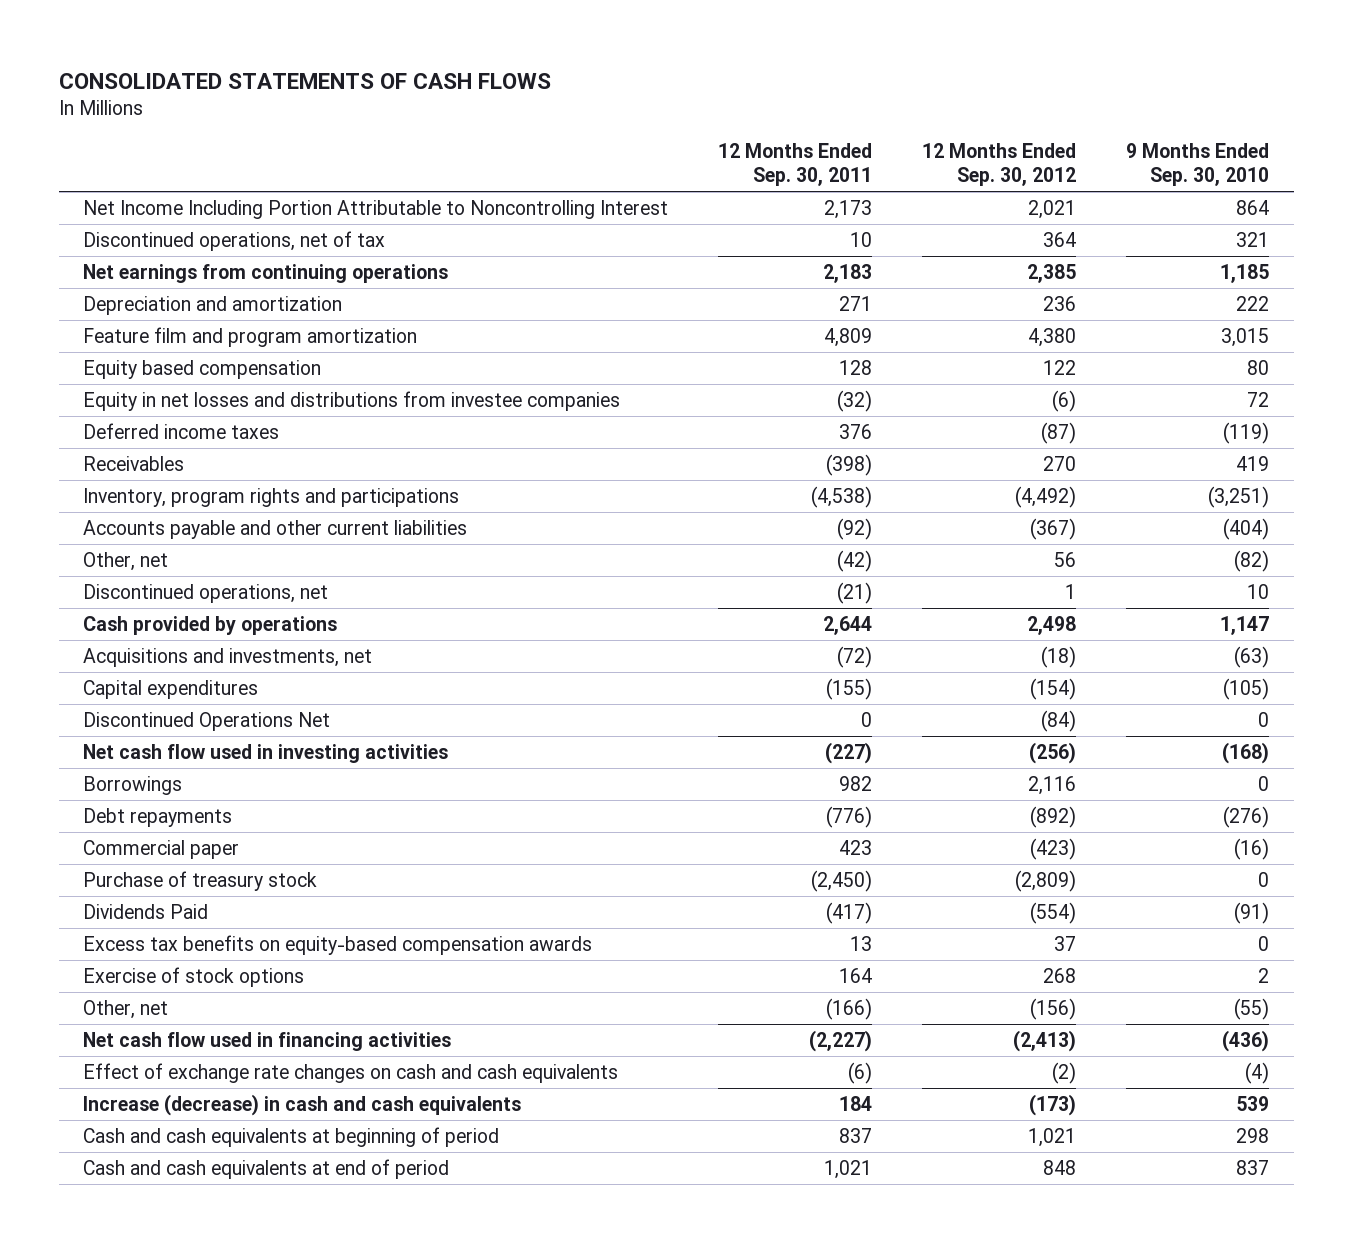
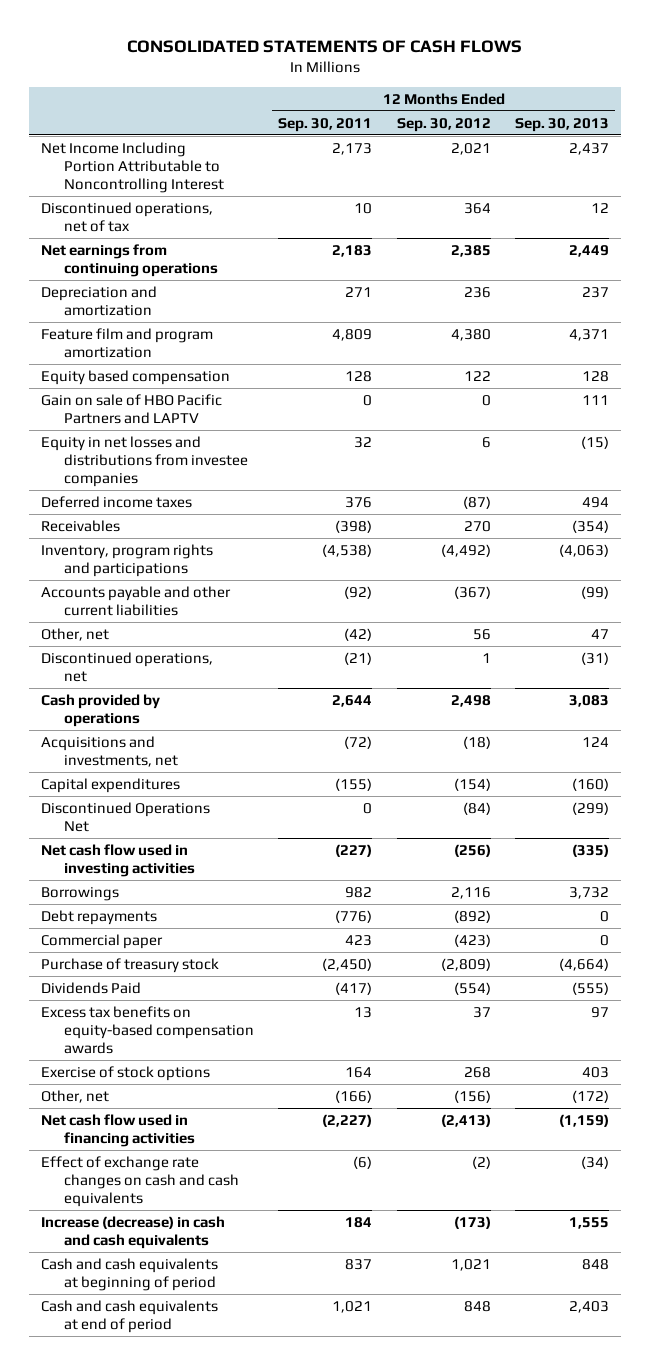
- | 12 Months Ended Sep. 30, 2011 | 12 Months Ended Sep. 30, 2012 | 9 Months Ended Sep. 30, 2010
+ | 12 Months Ended Sep. 30, 2011 | 12 Months Ended Sep. 30, 2012 | 12 Months Ended Sep. 30, 2013
- Equity in net losses and distributions from investee companies | (32) | (6) | 72
+ Gain on sale of HBO Pacific Partners and LAPTV | 0 | 0 | 111
+ Equity in net losses and distributions from investee companies | 32 | 6 | (15)

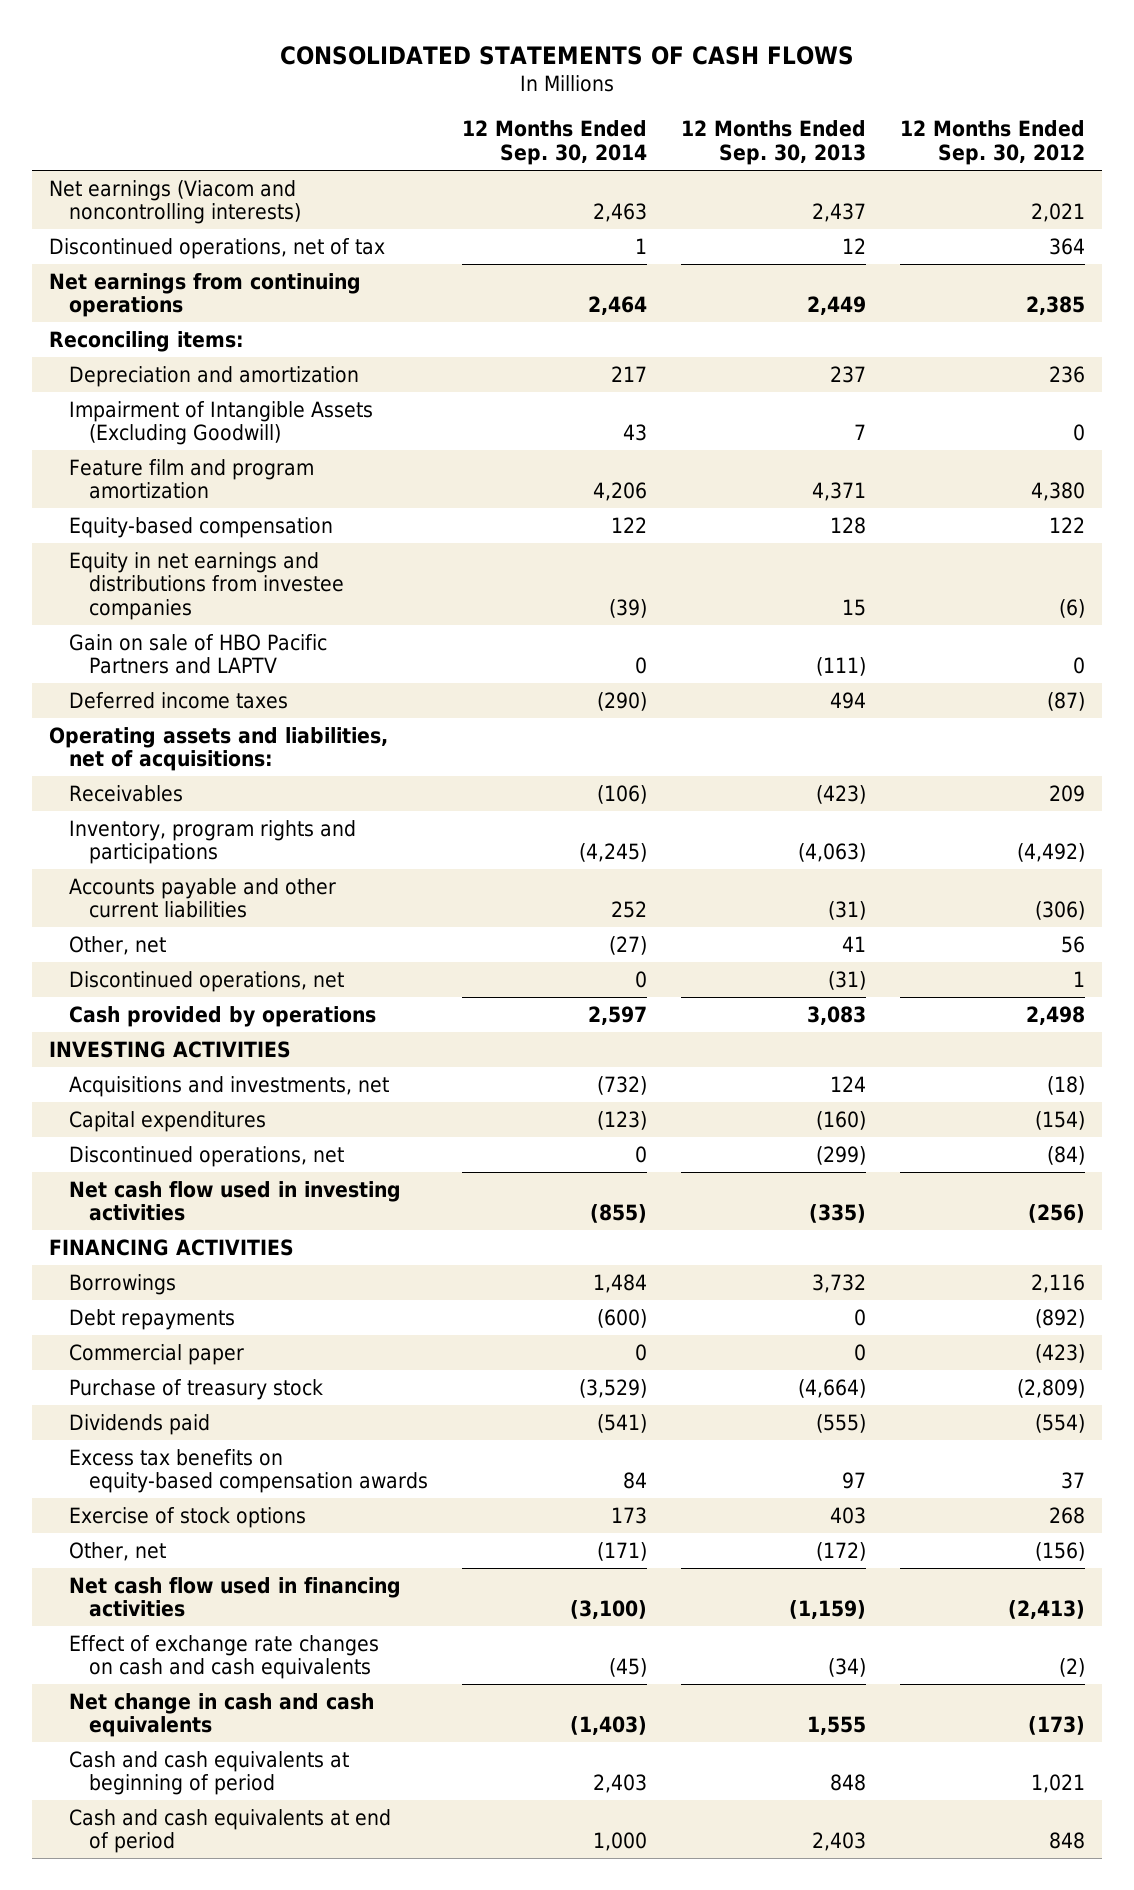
- | 12 Months Ended Sep. 30, 2011 | 12 Months Ended Sep. 30, 2012 | 12 Months Ended Sep. 30, 2013
+ | 12 Months Ended Sep. 30, 2014 | 12 Months Ended Sep. 30, 2013 | 12 Months Ended Sep. 30, 2012
- Net Income Including Portion Attributable to Noncontrolling Interest | 2,173 | 2,021 | 2,437
+ Net earnings (Viacom and noncontrolling interests) | 2,463 | 2,437 | 2,021
+ Reconciling items:
+ Impairment of Intangible Assets (Excluding Goodwill) | 43 | 7 | 0
- Equity based compensation | 128 | 122 | 128
- Gain on sale of HBO Pacific Partners and LAPTV | 0 | 0 | 111
- Equity in net losses and distributions from investee companies | 32 | 6 | (15)
+ Equity-based compensation | 122 | 128 | 122
+ Equity in net earnings and distributions from investee companies | (39) | 15 | (6)
+ Gain on sale of HBO Pacific Partners and LAPTV | 0 | (111) | 0
- Receivables | (398) | 270 | (354)
+ Operating assets and liabilities, net of acquisitions:
+ Receivables | (106) | (423) | 209
- Accounts payable and other current liabilities | (92) | (367) | (99)
- Other, net | (42) | 56 | 47
+ Accounts payable and other current liabilities | 252 | (31) | (306)
+ Other, net | (27) | 41 | 56
+ INVESTING ACTIVITIES
- Discontinued Operations Net | 0 | (84) | (299)
+ Discontinued operations, net | 0 | (299) | (84)
+ FINANCING ACTIVITIES
- Dividends Paid | (417) | (554) | (555)
+ Dividends paid | (541) | (555) | (554)
- Increase (decrease) in cash and cash equivalents | 184 | (173) | 1,555
+ Net change in cash and cash equivalents | (1,403) | 1,555 | (173)

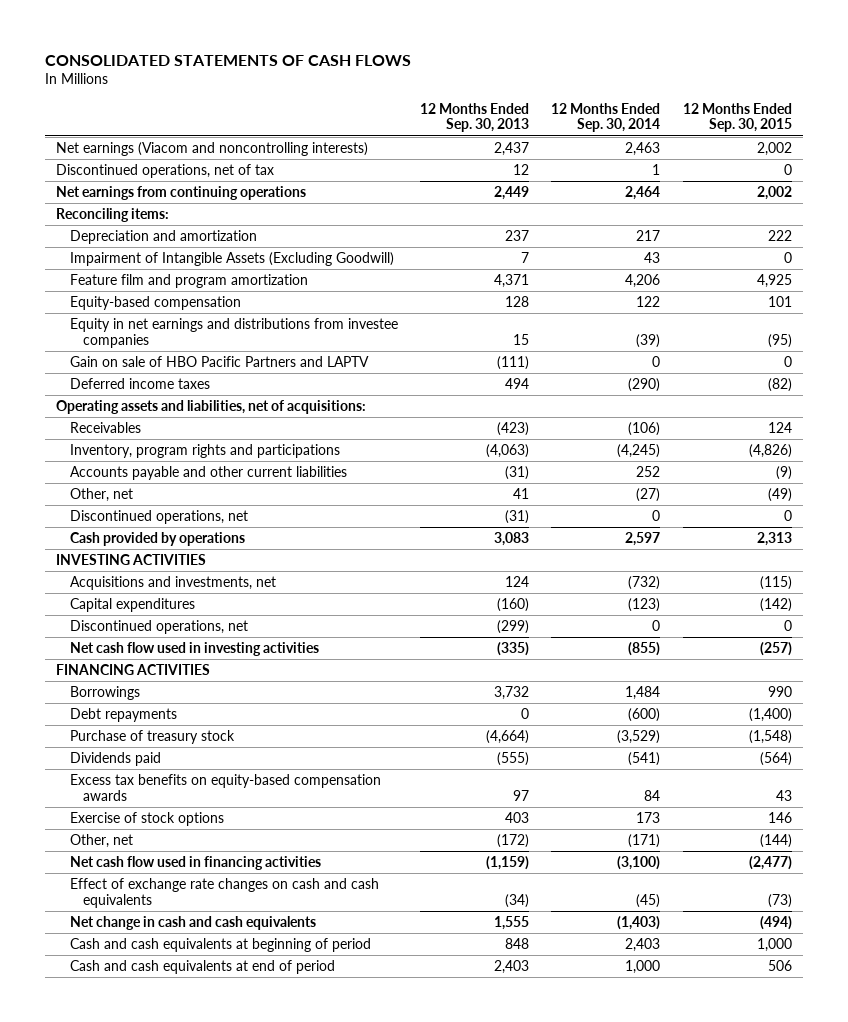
- | 12 Months Ended Sep. 30, 2014 | 12 Months Ended Sep. 30, 2013 | 12 Months Ended Sep. 30, 2012
+ | 12 Months Ended Sep. 30, 2013 | 12 Months Ended Sep. 30, 2014 | 12 Months Ended Sep. 30, 2015
- Commercial paper | 0 | 0 | (423)

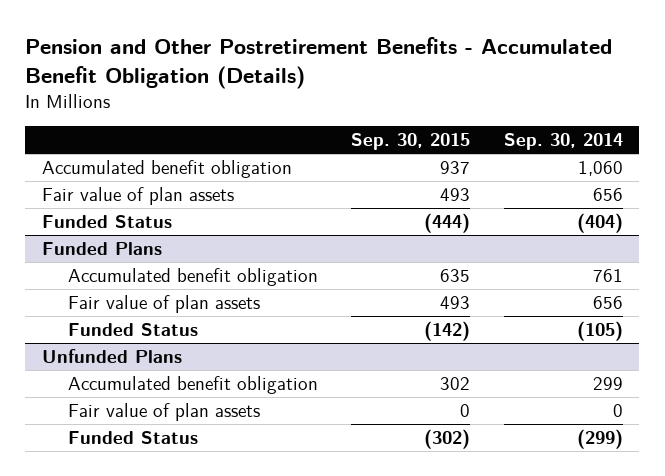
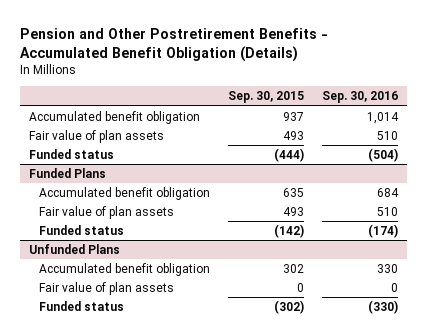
- | Sep. 30, 2015 | Sep. 30, 2014
+ | Sep. 30, 2015 | Sep. 30, 2016
- Funded Status | (444) | (404)
+ Funded status | (444) | (504)
@ Funded Plans
- Funded Status | (142) | (105)
+ Funded status | (142) | (174)
@ Unfunded Plans
- Funded Status | (302) | (299)
+ Funded status | (302) | (330)

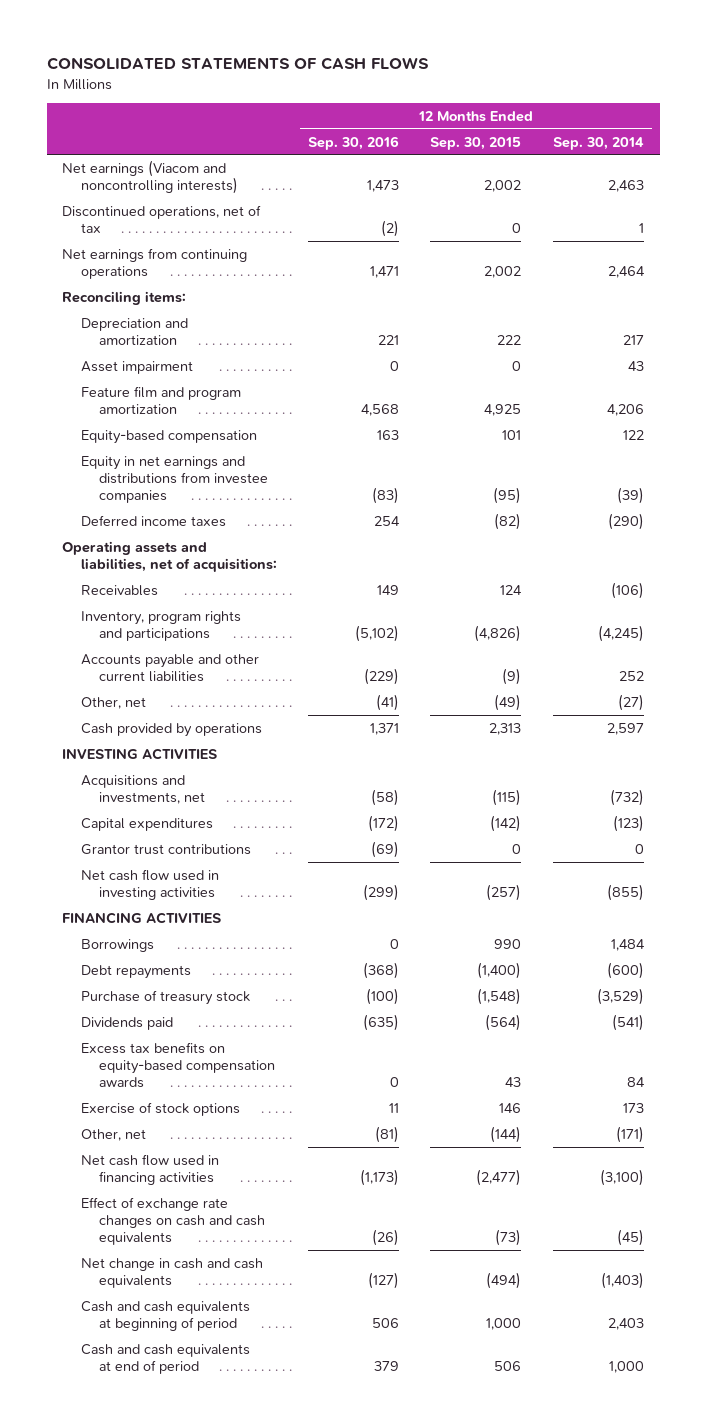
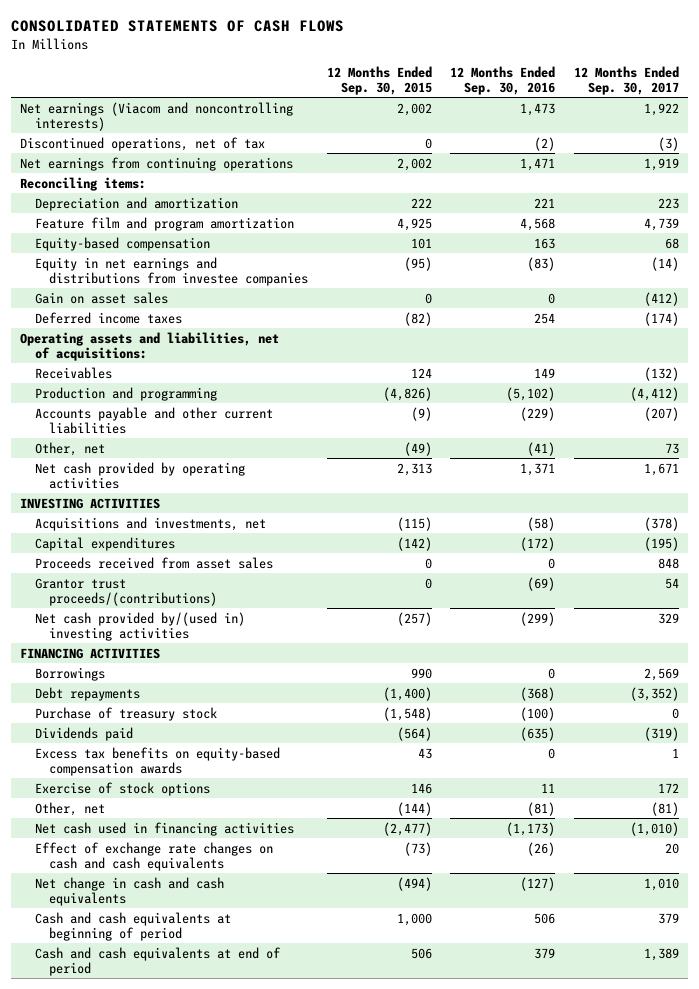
- | 12 Months Ended Sep. 30, 2016 | 12 Months Ended Sep. 30, 2015 | 12 Months Ended Sep. 30, 2014
+ | 12 Months Ended Sep. 30, 2015 | 12 Months Ended Sep. 30, 2016 | 12 Months Ended Sep. 30, 2017
- Asset impairment | 0 | 0 | 43
+ Gain on asset sales | 0 | 0 | (412)
- Inventory, program rights and participations | (5,102) | (4,826) | (4,245)
+ Production and programming | (4,826) | (5,102) | (4,412)
- Cash provided by operations | 1,371 | 2,313 | 2,597
+ Net cash provided by operating activities | 2,313 | 1,371 | 1,671
- Grantor trust contributions | (69) | 0 | 0
- Net cash flow used in investing activities | (299) | (257) | (855)
+ Proceeds received from asset sales | 0 | 0 | 848
+ Grantor trust proceeds/(contributions) | 0 | (69) | 54
+ Net cash provided by/(used in) investing activities | (257) | (299) | 329
- Net cash flow used in financing activities | (1,173) | (2,477) | (3,100)
+ Net cash used in financing activities | (2,477) | (1,173) | (1,010)

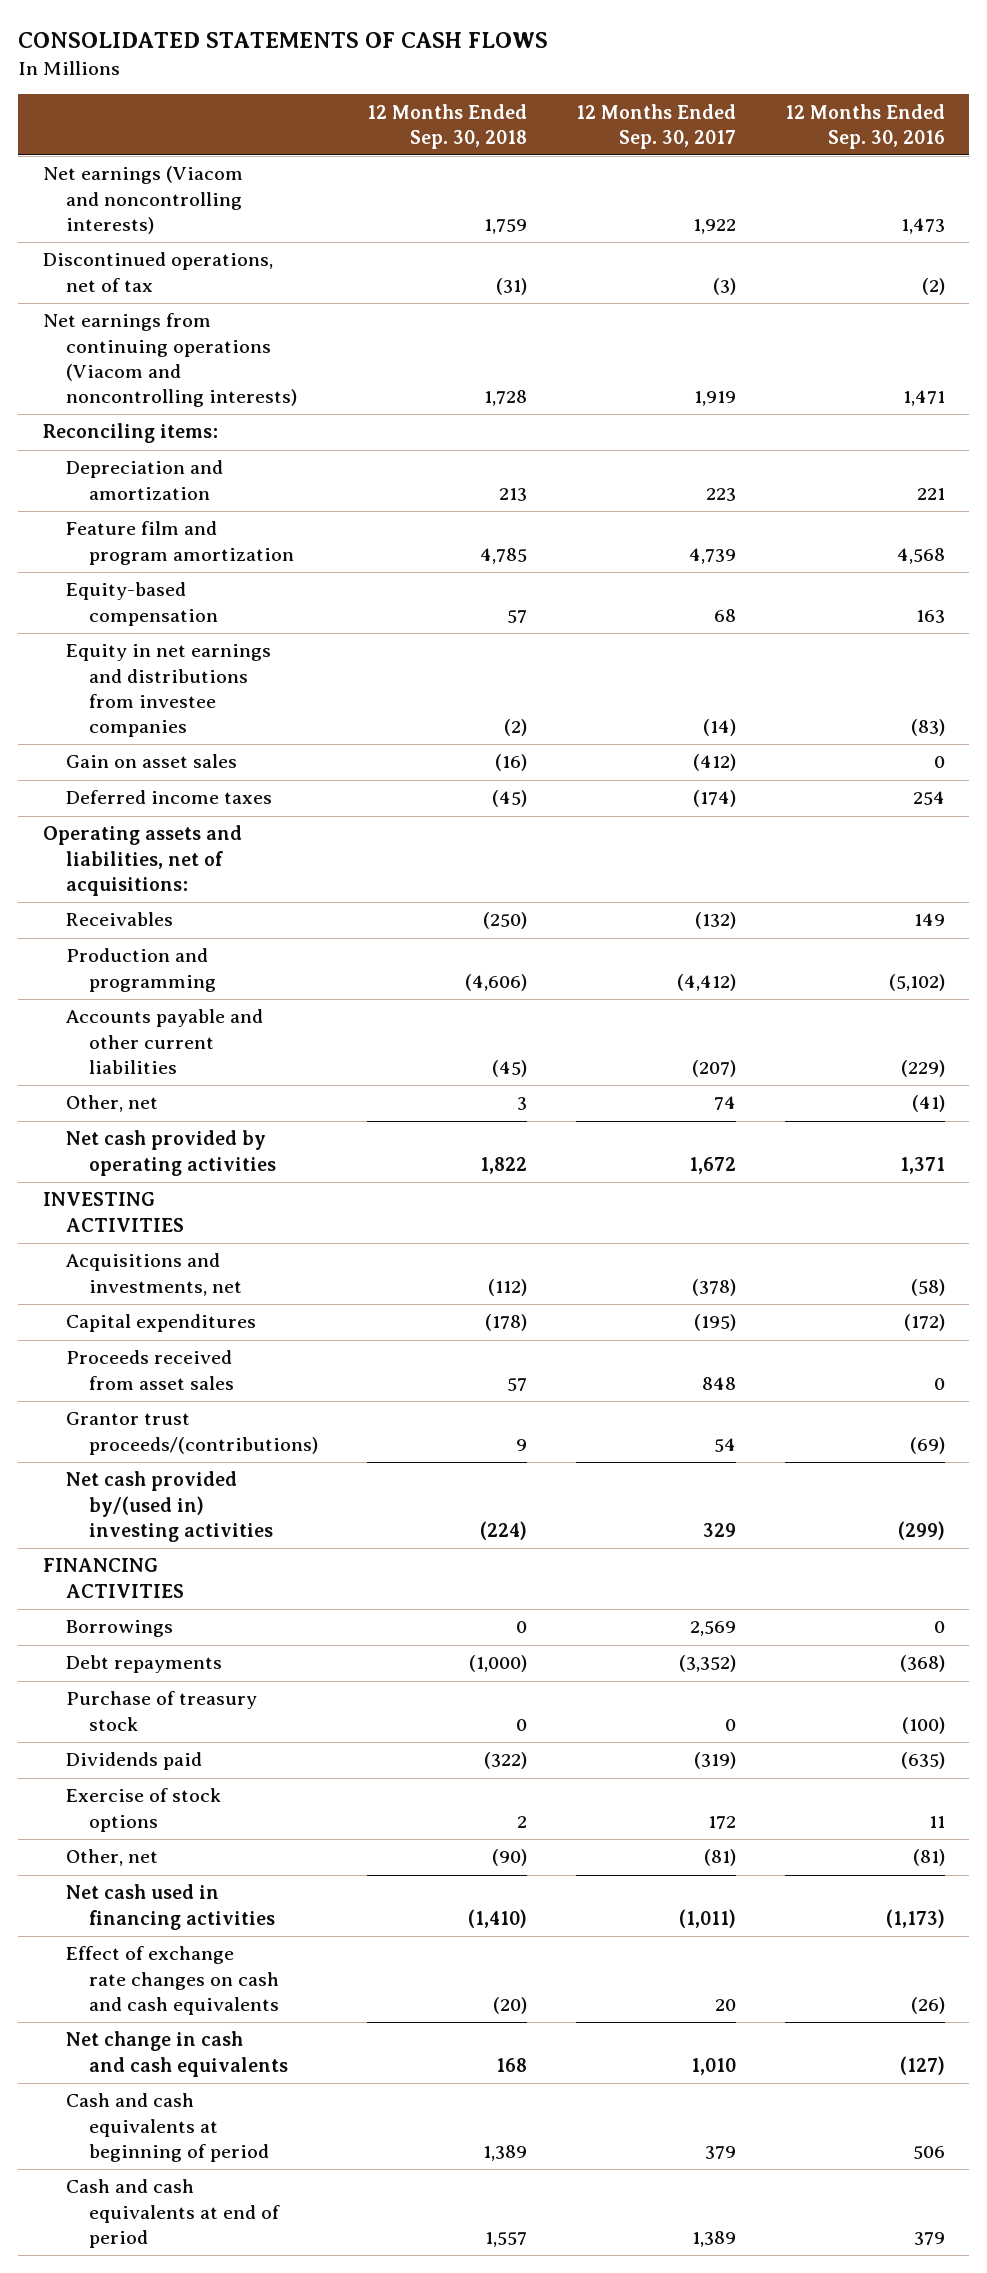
- | 12 Months Ended Sep. 30, 2015 | 12 Months Ended Sep. 30, 2016 | 12 Months Ended Sep. 30, 2017
+ | 12 Months Ended Sep. 30, 2018 | 12 Months Ended Sep. 30, 2017 | 12 Months Ended Sep. 30, 2016
- Net earnings from continuing operations | 2,002 | 1,471 | 1,919
+ Net earnings from continuing operations (Viacom and noncontrolling interests) | 1,728 | 1,919 | 1,471
- Other, net | (49) | (41) | 73
- Net cash provided by operating activities | 2,313 | 1,371 | 1,671
+ Other, net | 3 | 74 | (41)
+ Net cash provided by operating activities | 1,822 | 1,672 | 1,371
- Excess tax benefits on equity-based compensation awards | 43 | 0 | 1
- Net cash used in financing activities | (2,477) | (1,173) | (1,010)
+ Net cash used in financing activities | (1,410) | (1,011) | (1,173)

